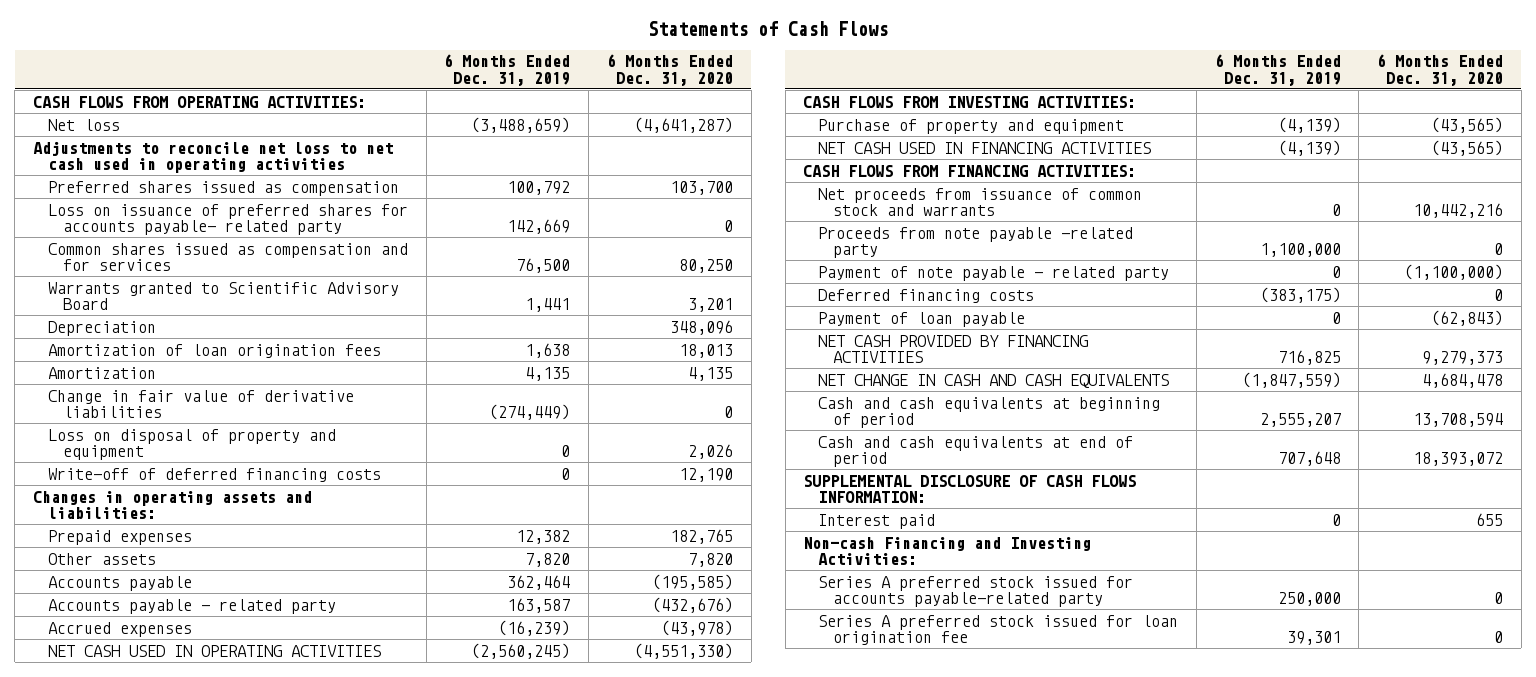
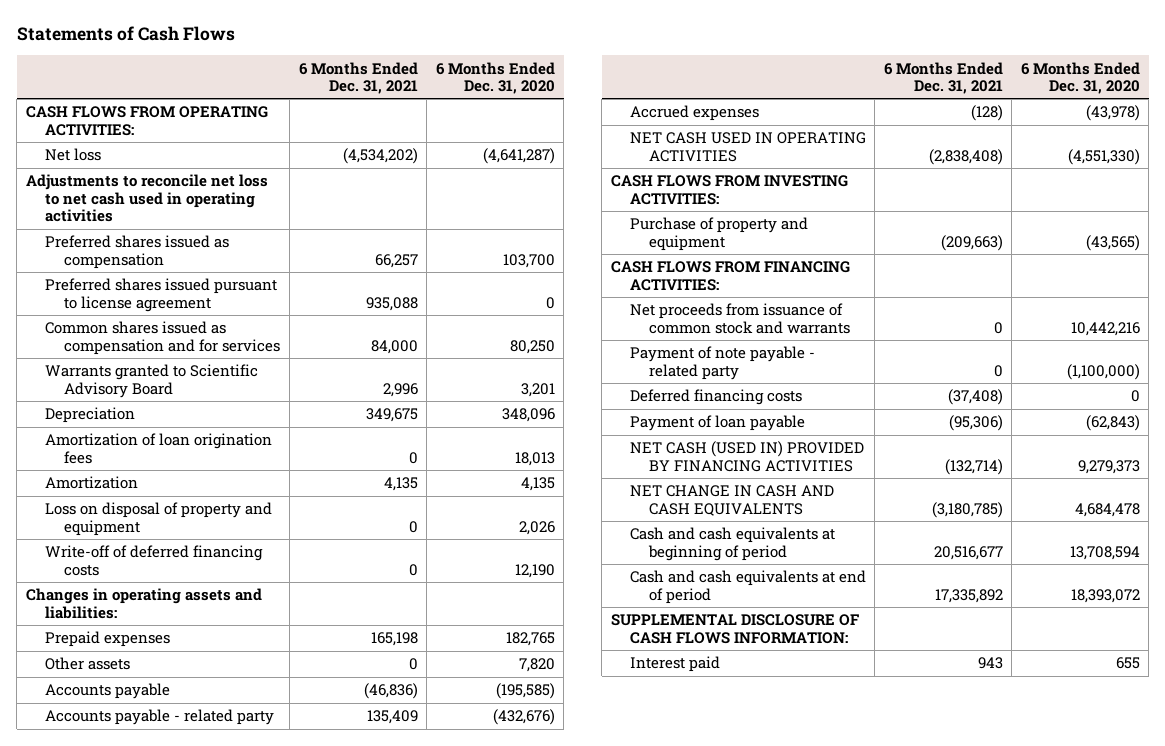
- | 6 Months Ended Dec. 31, 2019 | 6 Months Ended Dec. 31, 2020
+ | 6 Months Ended Dec. 31, 2021 | 6 Months Ended Dec. 31, 2020
- Loss on issuance of preferred shares for accounts payable- related party | 142,669 | 0
+ Preferred shares issued pursuant to license agreement | 935,088 | 0
- Change in fair value of derivative liabilities | (274,449) | 0
- NET CASH USED IN FINANCING ACTIVITIES | (4,139) | (43,565)
- Proceeds from note payable -related party | 1,100,000 | 0
- NET CASH PROVIDED BY FINANCING ACTIVITIES | 716,825 | 9,279,373
+ NET CASH (USED IN) PROVIDED BY FINANCING ACTIVITIES | (132,714) | 9,279,373
- Non-cash Financing and Investing Activities:
- Series A preferred stock issued for accounts payable-related party | 250,000 | 0
- Series A preferred stock issued for loan origination fee | 39,301 | 0

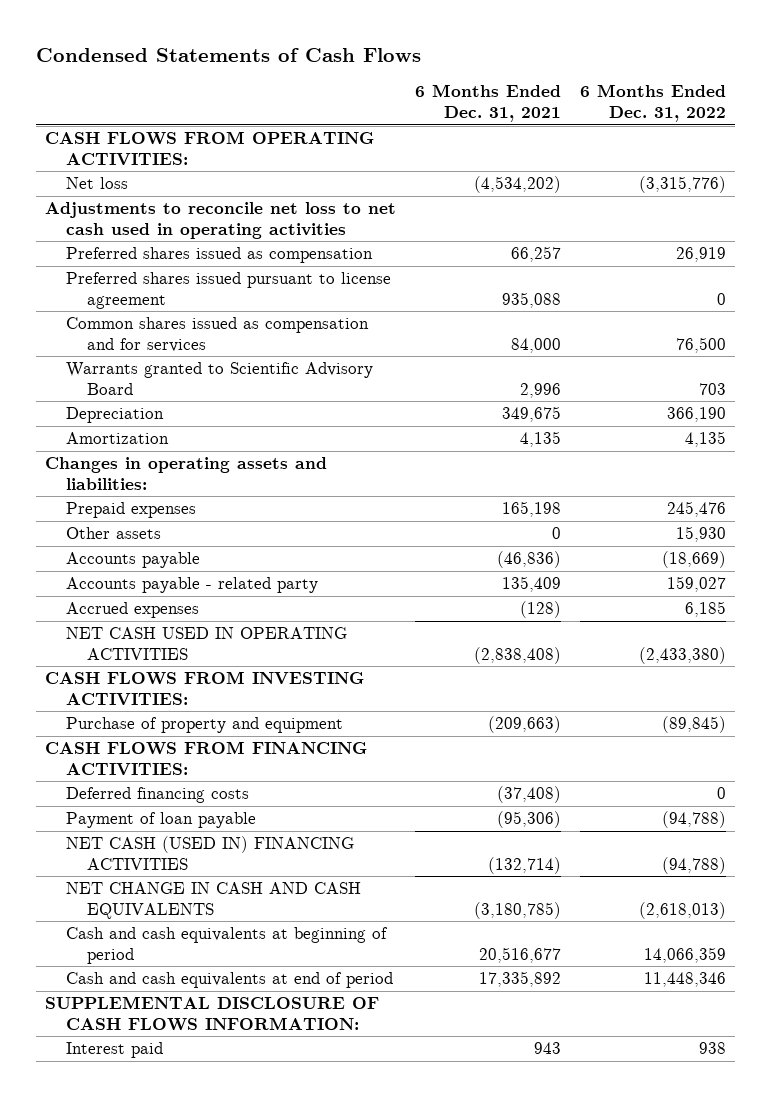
- Statements of Cash Flows
+ Condensed Statements of Cash Flows
- | 6 Months Ended Dec. 31, 2021 | 6 Months Ended Dec. 31, 2020
+ | 6 Months Ended Dec. 31, 2021 | 6 Months Ended Dec. 31, 2022
- Amortization of loan origination fees | 0 | 18,013
- Loss on disposal of property and equipment | 0 | 2,026
- Write-off of deferred financing costs | 0 | 12,190
- Net proceeds from issuance of common stock and warrants | 0 | 10,442,216
- Payment of note payable - related party | 0 | (1,100,000)
- NET CASH (USED IN) PROVIDED BY FINANCING ACTIVITIES | (132,714) | 9,279,373
+ NET CASH (USED IN) FINANCING ACTIVITIES | (132,714) | (94,788)

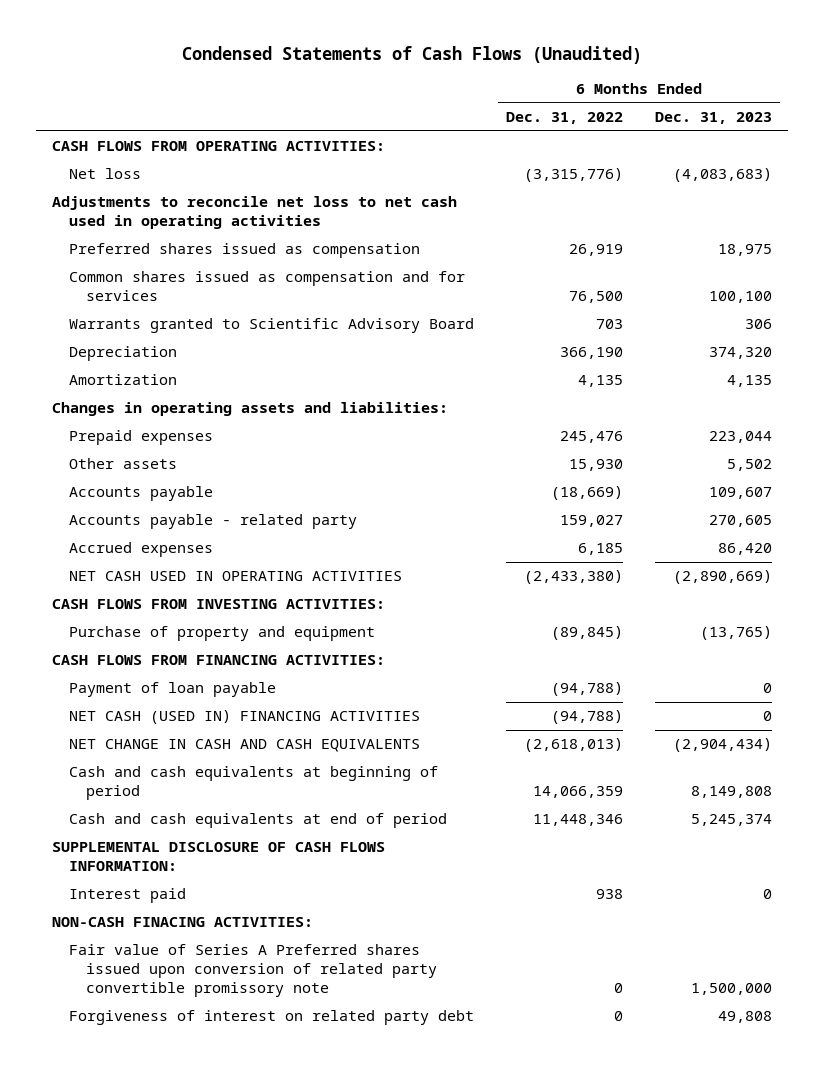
- Condensed Statements of Cash Flows
+ Condensed Statements of Cash Flows (Unaudited)
- | 6 Months Ended Dec. 31, 2021 | 6 Months Ended Dec. 31, 2022
+ | 6 Months Ended Dec. 31, 2022 | 6 Months Ended Dec. 31, 2023
- Preferred shares issued pursuant to license agreement | 935,088 | 0
- Deferred financing costs | (37,408) | 0
+ NON-CASH FINACING ACTIVITIES:
+ Fair value of Series A Preferred shares issued upon conversion of related party convertible promissory note | 0 | 1,500,000
+ Forgiveness of interest on related party debt | 0 | 49,808

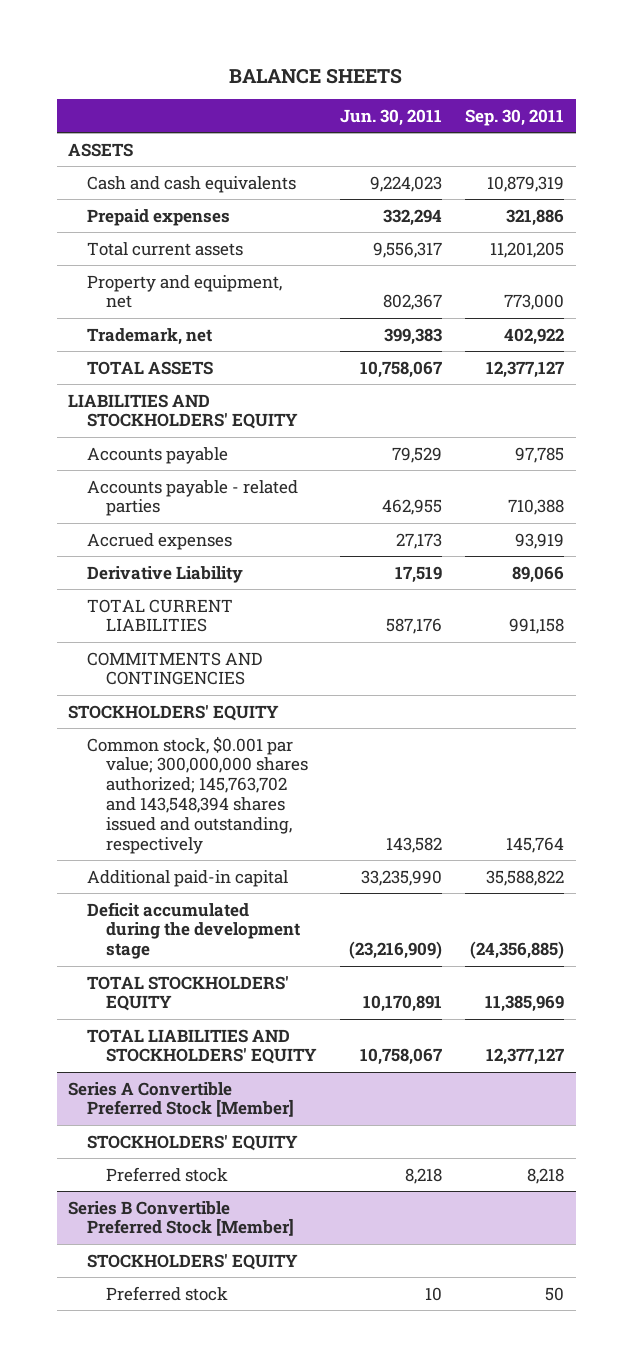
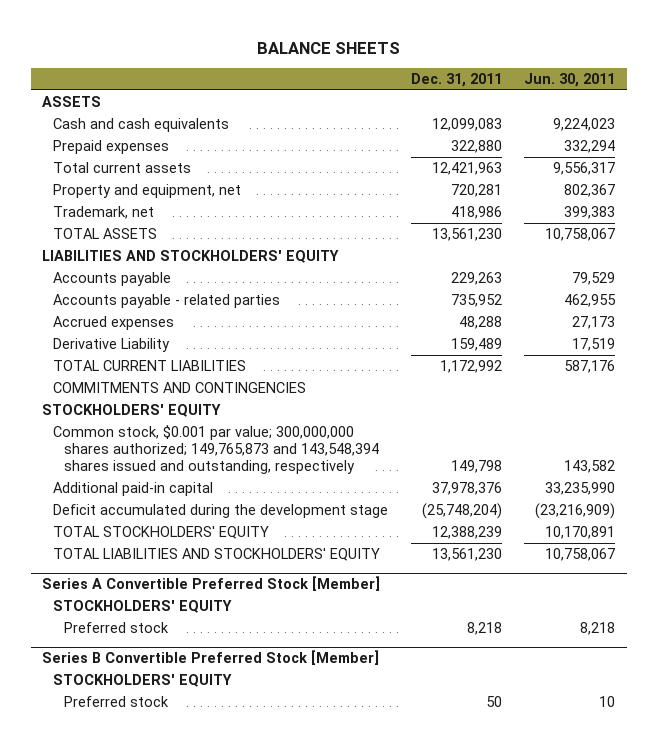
- | Jun. 30, 2011 | Sep. 30, 2011
+ | Dec. 31, 2011 | Jun. 30, 2011
- Common stock, $0.001 par value; 300,000,000 shares authorized; 145,763,702 and 143,548,394 shares issued and outstanding, respectively | 143,582 | 145,764
+ Common stock, $0.001 par value; 300,000,000 shares authorized; 149,765,873 and 143,548,394 shares issued and outstanding, respectively | 149,798 | 143,582

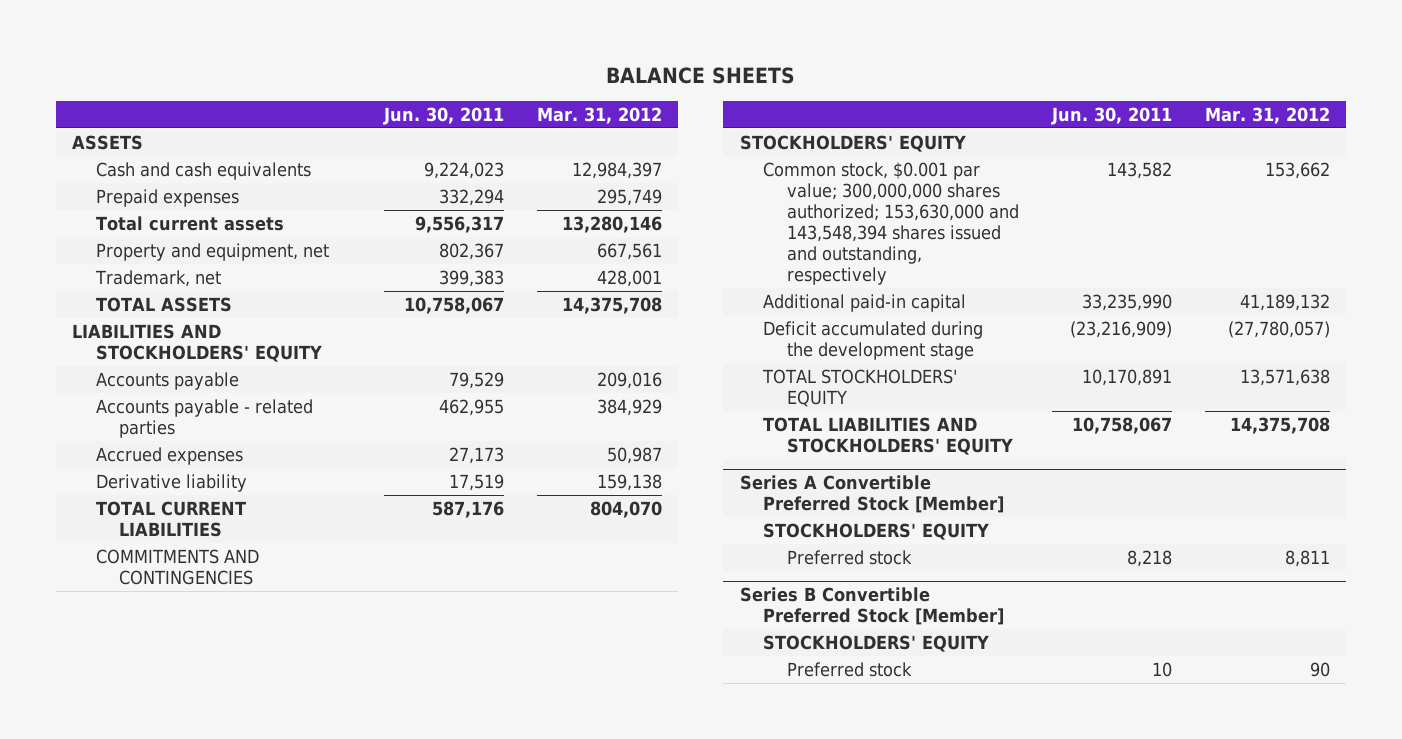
- | Dec. 31, 2011 | Jun. 30, 2011
+ | Jun. 30, 2011 | Mar. 31, 2012
- Derivative Liability | 159,489 | 17,519
+ Derivative liability | 17,519 | 159,138
- Common stock, $0.001 par value; 300,000,000 shares authorized; 149,765,873 and 143,548,394 shares issued and outstanding, respectively | 149,798 | 143,582
+ Common stock, $0.001 par value; 300,000,000 shares authorized; 153,630,000 and 143,548,394 shares issued and outstanding, respectively | 143,582 | 153,662

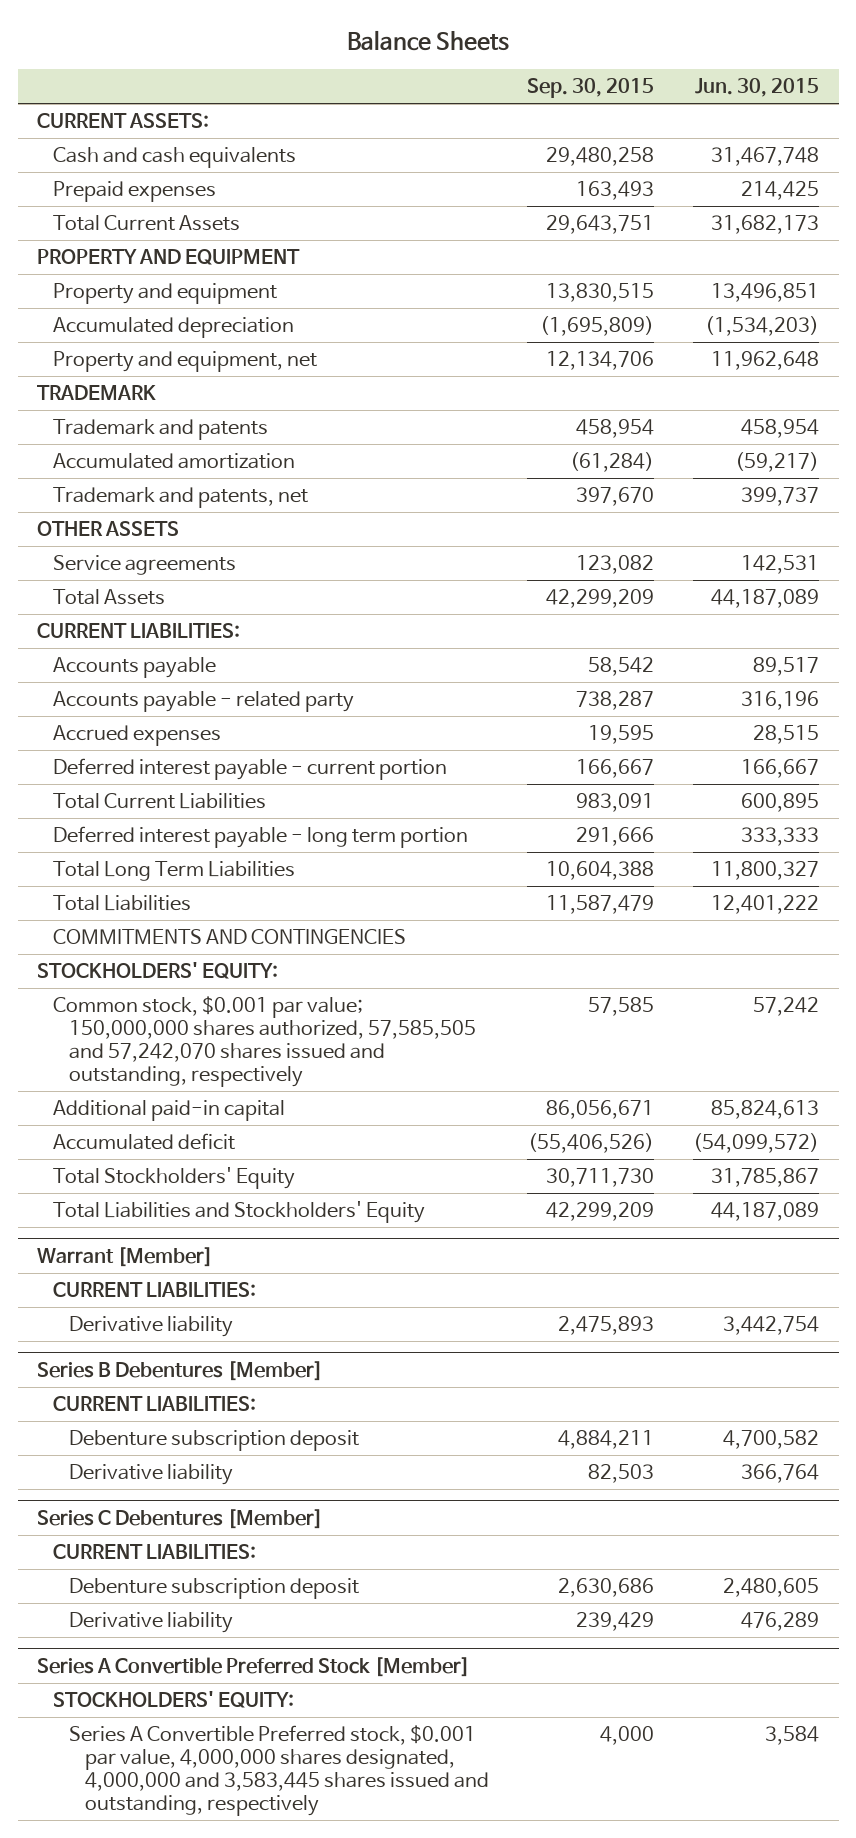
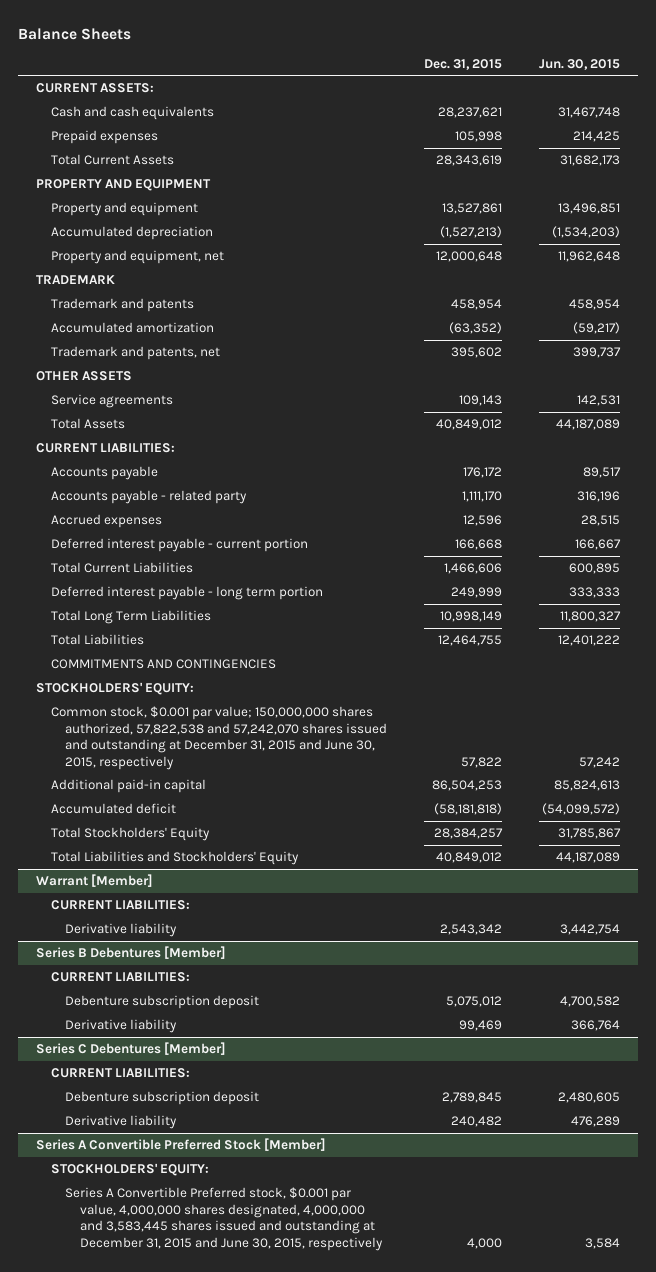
- | Sep. 30, 2015 | Jun. 30, 2015
+ | Dec. 31, 2015 | Jun. 30, 2015
- Common stock, $0.001 par value; 150,000,000 shares authorized, 57,585,505 and 57,242,070 shares issued and outstanding, respectively | 57,585 | 57,242
+ Common stock, $0.001 par value; 150,000,000 shares authorized, 57,822,538 and 57,242,070 shares issued and outstanding at December 31, 2015 and June 30, 2015, respectively | 57,822 | 57,242
@ Series A Convertible Preferred Stock [Member]
- Series A Convertible Preferred stock, $0.001 par value, 4,000,000 shares designated, 4,000,000 and 3,583,445 shares issued and outstanding, respectively | 4,000 | 3,584
+ Series A Convertible Preferred stock, $0.001 par value, 4,000,000 shares designated, 4,000,000 and 3,583,445 shares issued and outstanding at December 31, 2015 and June 30, 2015, respectively | 4,000 | 3,584

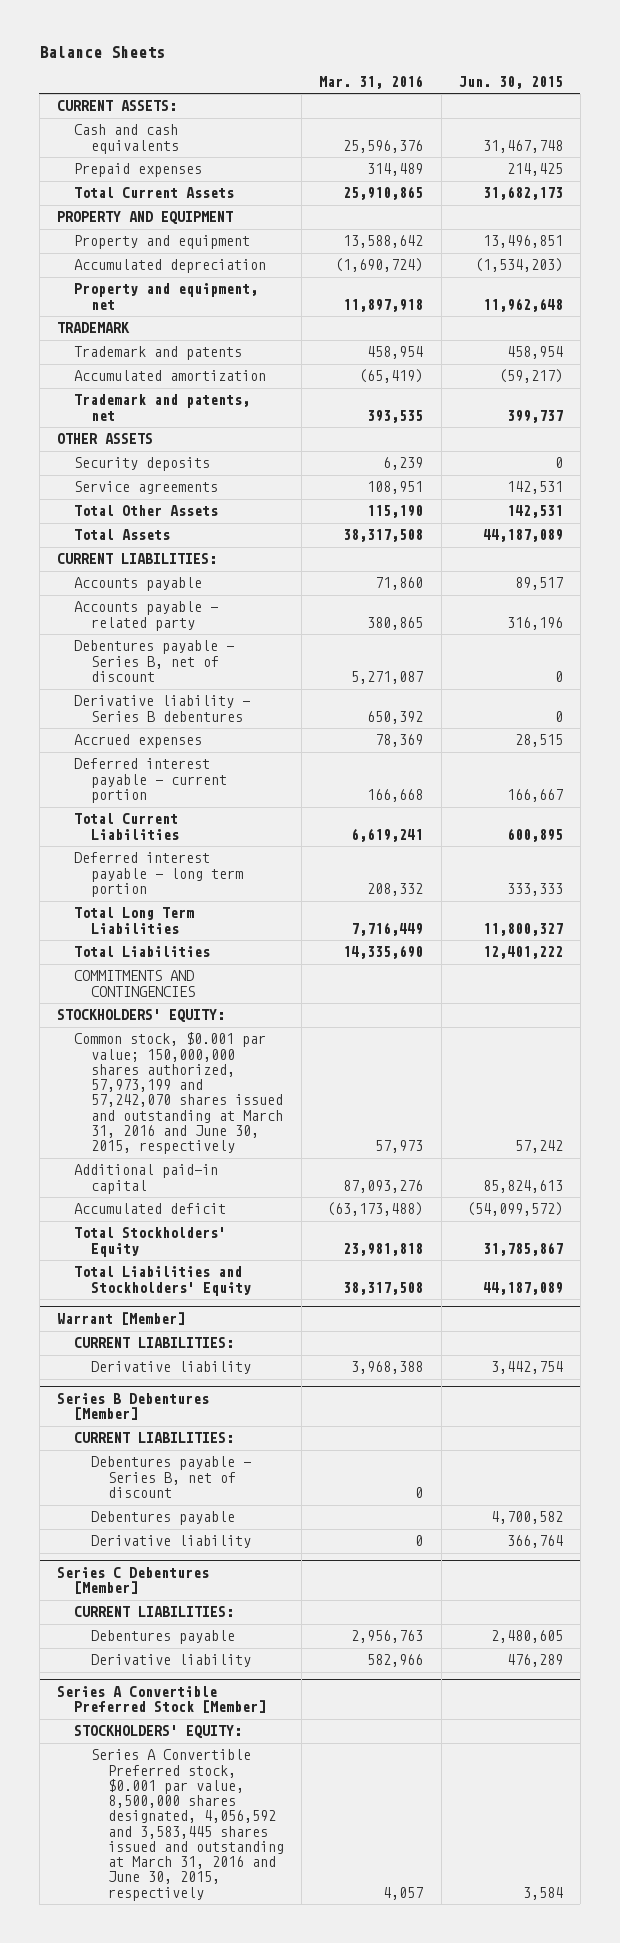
- | Dec. 31, 2015 | Jun. 30, 2015
+ | Mar. 31, 2016 | Jun. 30, 2015
+ Security deposits | 6,239 | 0
+ Total Other Assets | 115,190 | 142,531
+ Debentures payable - Series B, net of discount | 5,271,087 | 0
+ Derivative liability - Series B debentures | 650,392 | 0
- Common stock, $0.001 par value; 150,000,000 shares authorized, 57,822,538 and 57,242,070 shares issued and outstanding at December 31, 2015 and June 30, 2015, respectively | 57,822 | 57,242
+ Common stock, $0.001 par value; 150,000,000 shares authorized, 57,973,199 and 57,242,070 shares issued and outstanding at March 31, 2016 and June 30, 2015, respectively | 57,973 | 57,242
@ Series B Debentures [Member]
- Debenture subscription deposit | 5,075,012 | 4,700,582
+ Debentures payable - Series B, net of discount | 0 |
+ Debentures payable | | 4,700,582
@ Series C Debentures [Member]
- Debenture subscription deposit | 2,789,845 | 2,480,605
+ Debentures payable | 2,956,763 | 2,480,605
@ Series A Convertible Preferred Stock [Member]
- Series A Convertible Preferred stock, $0.001 par value, 4,000,000 shares designated, 4,000,000 and 3,583,445 shares issued and outstanding at December 31, 2015 and June 30, 2015, respectively | 4,000 | 3,584
+ Series A Convertible Preferred stock, $0.001 par value, 8,500,000 shares designated, 4,056,592 and 3,583,445 shares issued and outstanding at March 31, 2016 and June 30, 2015, respectively | 4,057 | 3,584

